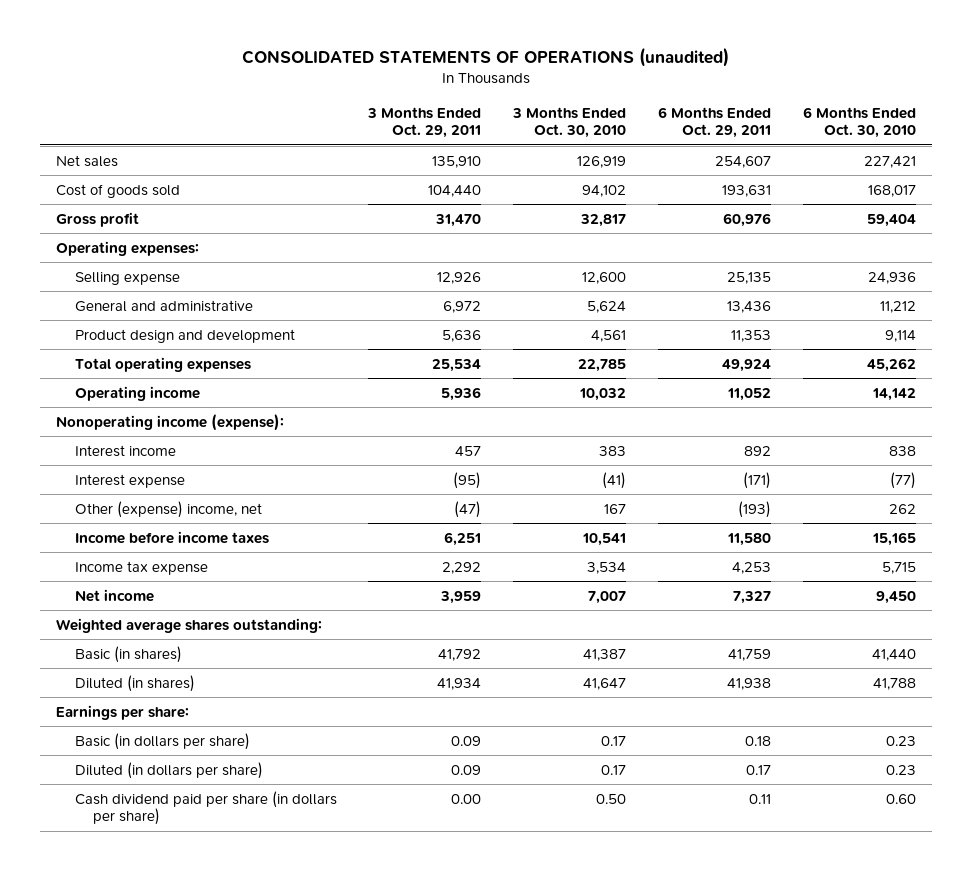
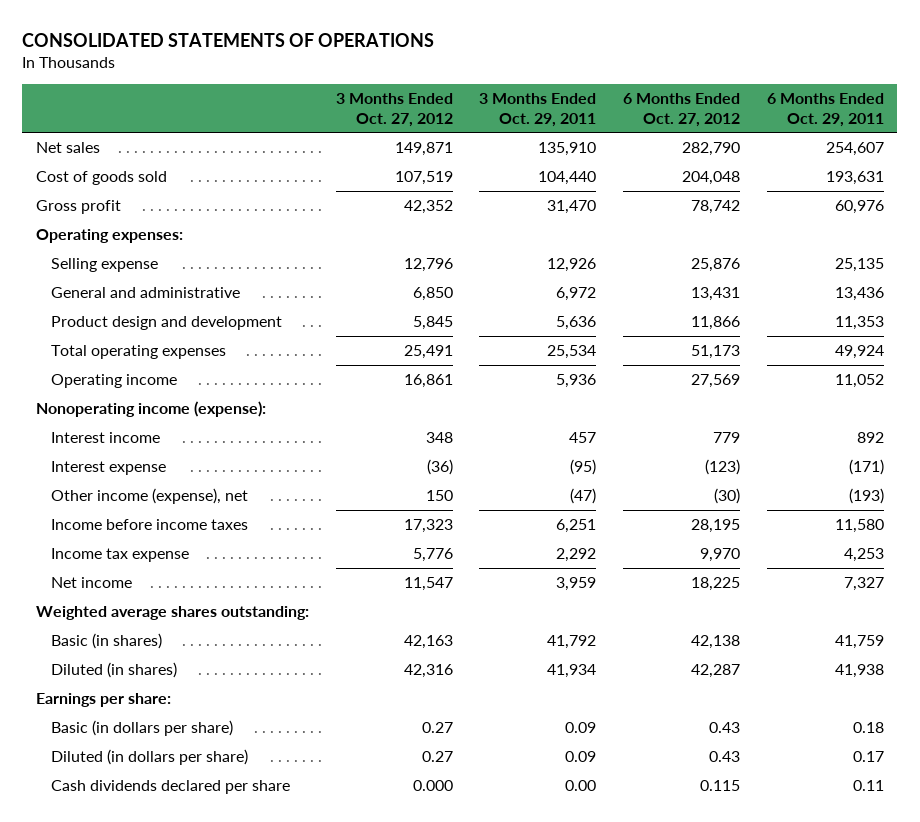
- CONSOLIDATED STATEMENTS OF OPERATIONS (unaudited)
+ CONSOLIDATED STATEMENTS OF OPERATIONS
- | 3 Months Ended Oct. 29, 2011 | 3 Months Ended Oct. 30, 2010 | 6 Months Ended Oct. 29, 2011 | 6 Months Ended Oct. 30, 2010
+ | 3 Months Ended Oct. 27, 2012 | 3 Months Ended Oct. 29, 2011 | 6 Months Ended Oct. 27, 2012 | 6 Months Ended Oct. 29, 2011
- Other (expense) income, net | (47) | 167 | (193) | 262
+ Other income (expense), net | 150 | (47) | (30) | (193)
- Cash dividend paid per share (in dollars per share) | 0.00 | 0.50 | 0.11 | 0.60
+ Cash dividends declared per share | 0.000 | 0.00 | 0.115 | 0.11

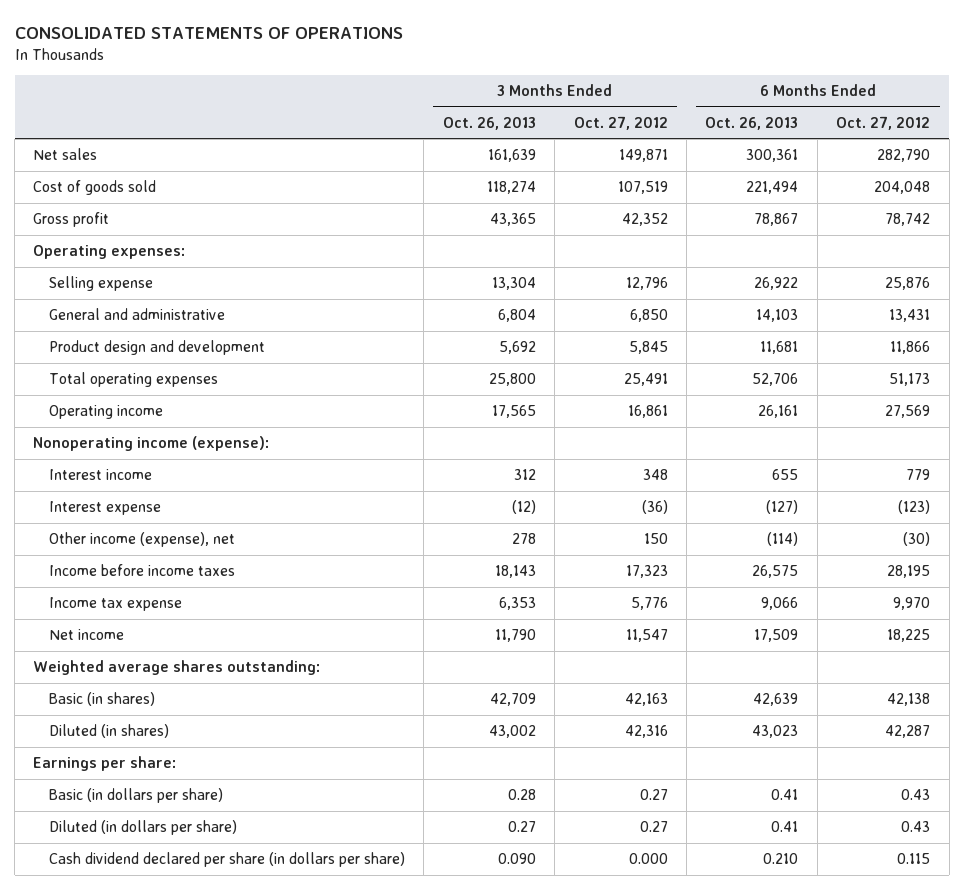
- | 3 Months Ended Oct. 27, 2012 | 3 Months Ended Oct. 29, 2011 | 6 Months Ended Oct. 27, 2012 | 6 Months Ended Oct. 29, 2011
+ | 3 Months Ended Oct. 26, 2013 | 3 Months Ended Oct. 27, 2012 | 6 Months Ended Oct. 26, 2013 | 6 Months Ended Oct. 27, 2012
- Cash dividends declared per share | 0.000 | 0.00 | 0.115 | 0.11
+ Cash dividend declared per share (in dollars per share) | 0.090 | 0.000 | 0.210 | 0.115

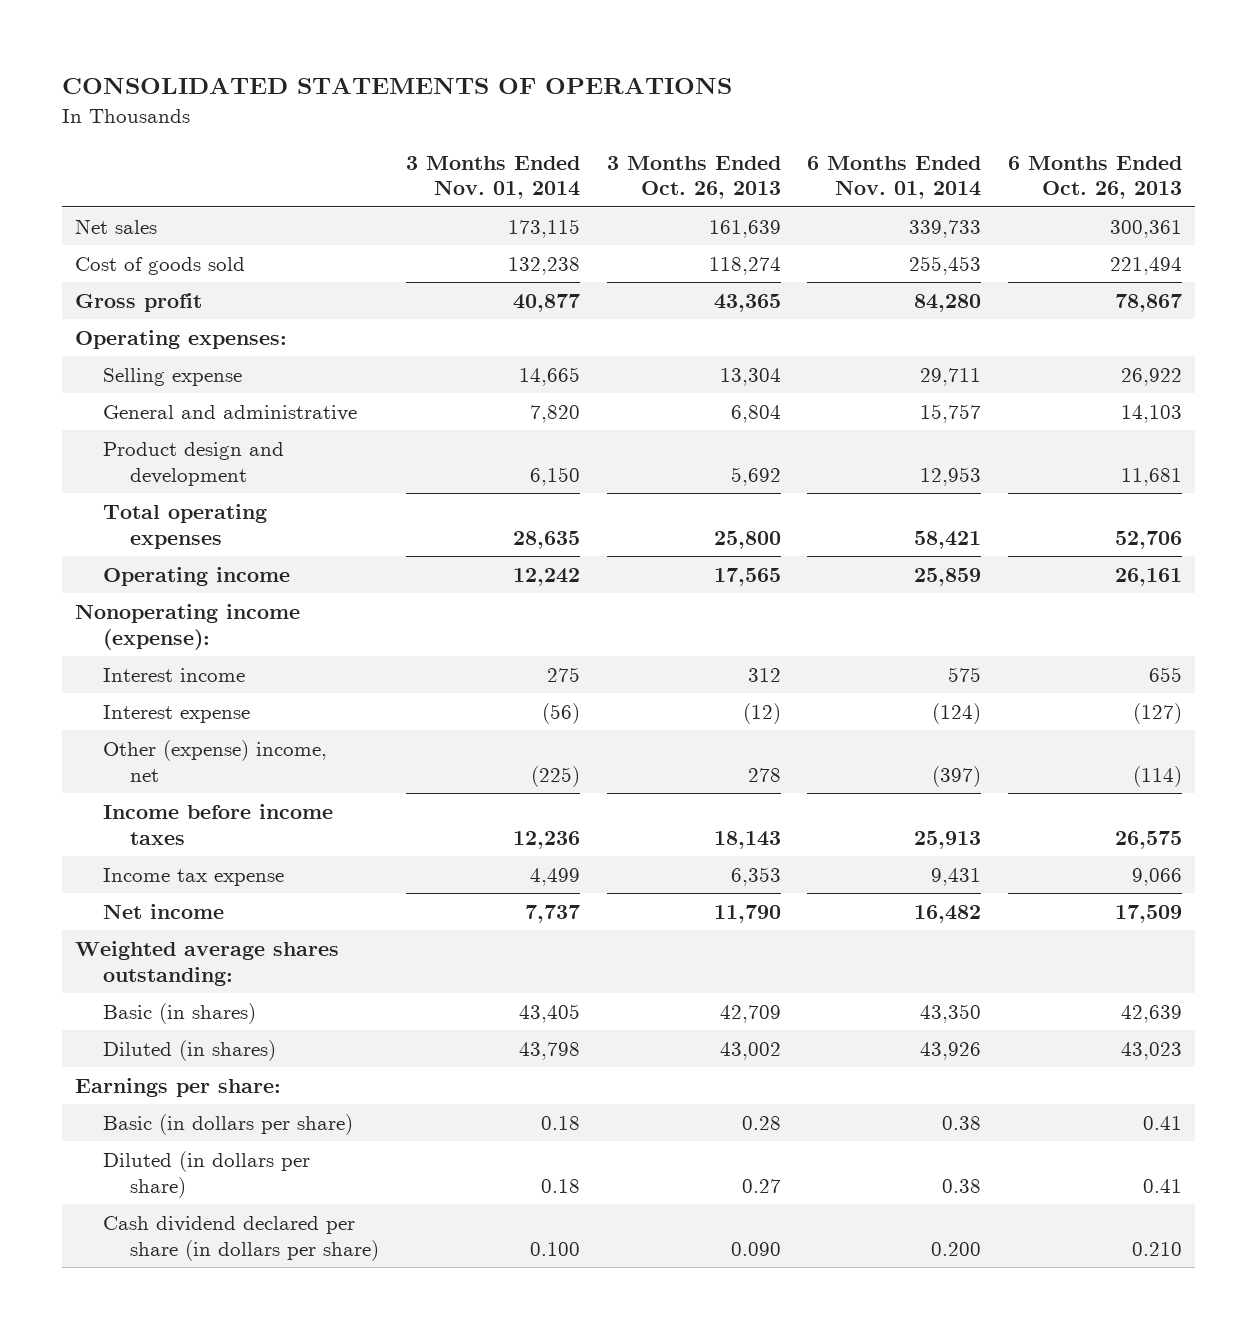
- | 3 Months Ended Oct. 26, 2013 | 3 Months Ended Oct. 27, 2012 | 6 Months Ended Oct. 26, 2013 | 6 Months Ended Oct. 27, 2012
+ | 3 Months Ended Nov. 01, 2014 | 3 Months Ended Oct. 26, 2013 | 6 Months Ended Nov. 01, 2014 | 6 Months Ended Oct. 26, 2013
- Other income (expense), net | 278 | 150 | (114) | (30)
+ Other (expense) income, net | (225) | 278 | (397) | (114)

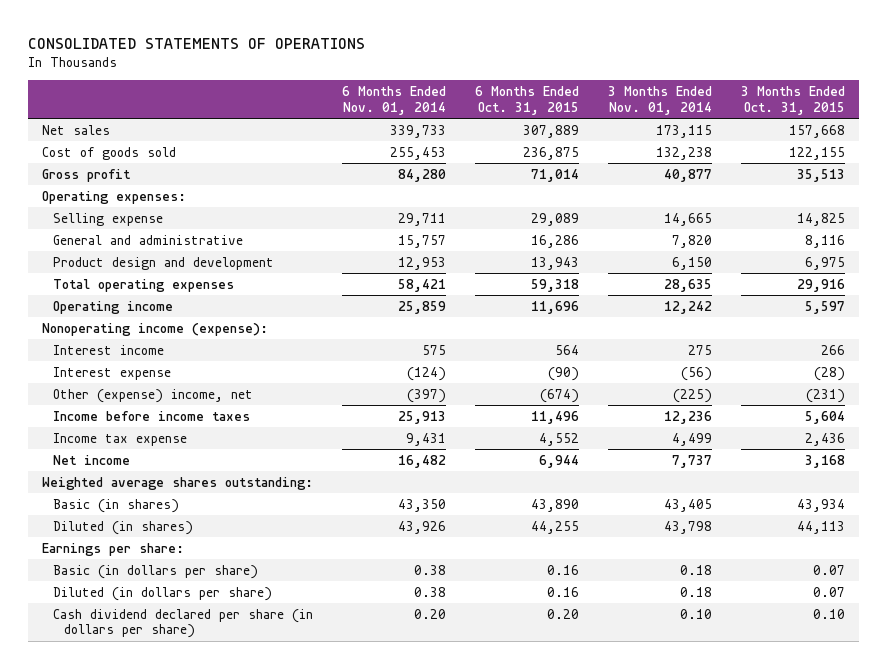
- | 3 Months Ended Nov. 01, 2014 | 3 Months Ended Oct. 26, 2013 | 6 Months Ended Nov. 01, 2014 | 6 Months Ended Oct. 26, 2013
+ | 6 Months Ended Nov. 01, 2014 | 6 Months Ended Oct. 31, 2015 | 3 Months Ended Nov. 01, 2014 | 3 Months Ended Oct. 31, 2015
- Cash dividend declared per share (in dollars per share) | 0.100 | 0.090 | 0.200 | 0.210
+ Cash dividend declared per share (in dollars per share) | 0.20 | 0.20 | 0.10 | 0.10

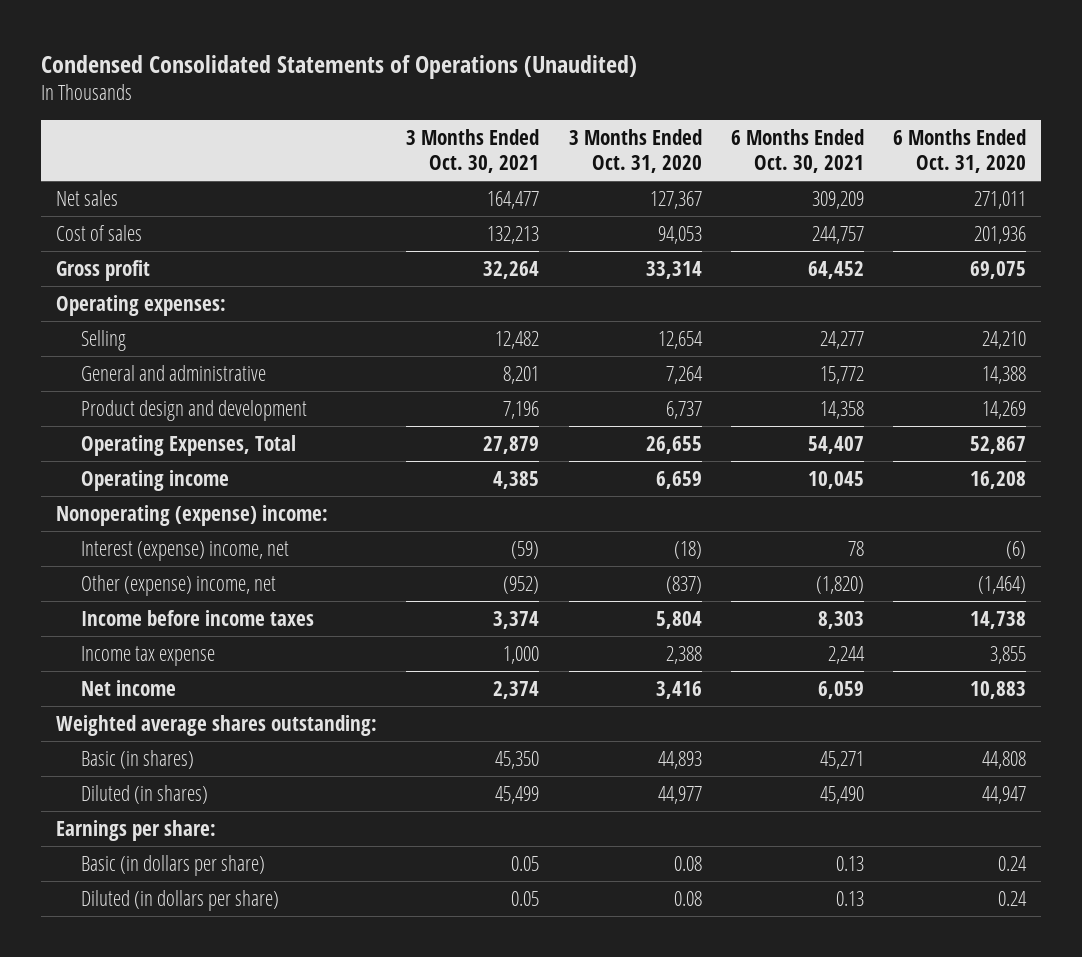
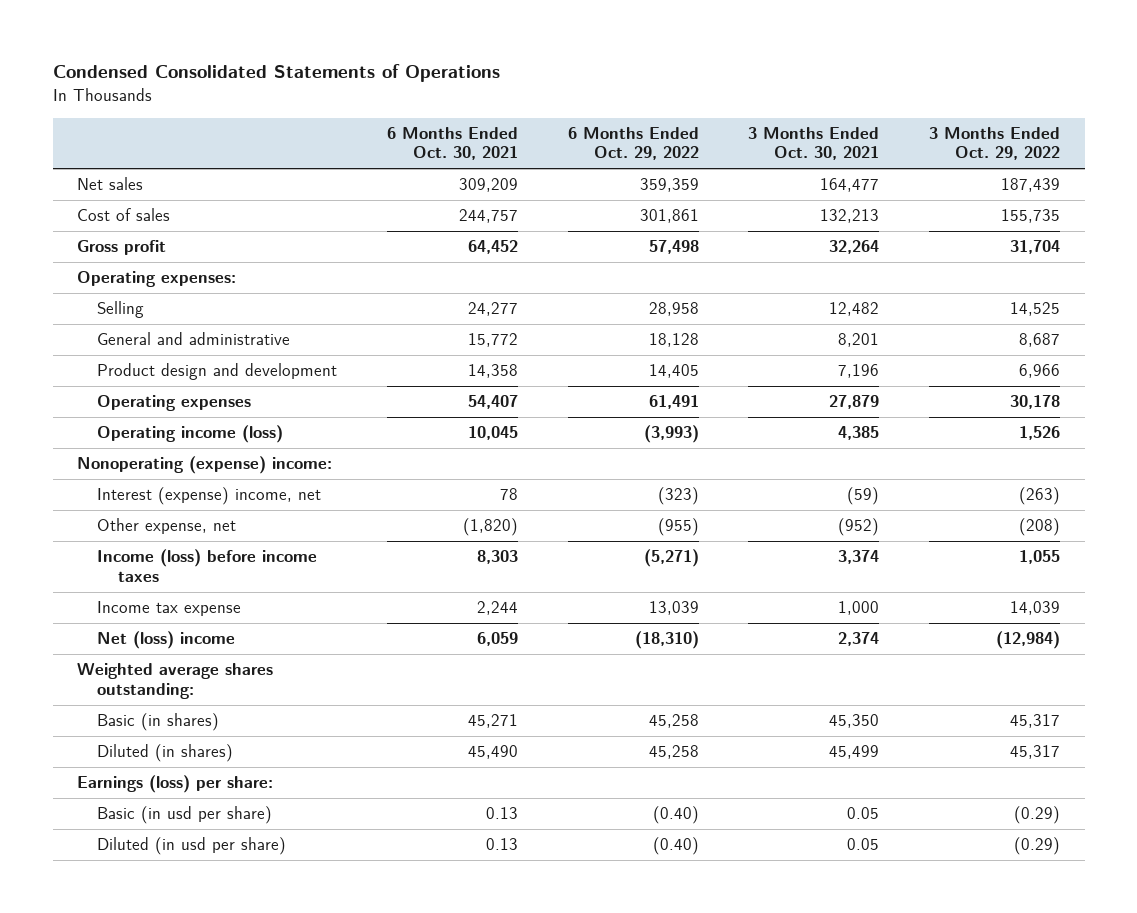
- Condensed Consolidated Statements of Operations (Unaudited)
+ Condensed Consolidated Statements of Operations
- | 3 Months Ended Oct. 30, 2021 | 3 Months Ended Oct. 31, 2020 | 6 Months Ended Oct. 30, 2021 | 6 Months Ended Oct. 31, 2020
+ | 6 Months Ended Oct. 30, 2021 | 6 Months Ended Oct. 29, 2022 | 3 Months Ended Oct. 30, 2021 | 3 Months Ended Oct. 29, 2022
- Operating Expenses, Total | 27,879 | 26,655 | 54,407 | 52,867
- Operating income | 4,385 | 6,659 | 10,045 | 16,208
+ Operating expenses | 54,407 | 61,491 | 27,879 | 30,178
+ Operating income (loss) | 10,045 | (3,993) | 4,385 | 1,526
- Other (expense) income, net | (952) | (837) | (1,820) | (1,464)
- Income before income taxes | 3,374 | 5,804 | 8,303 | 14,738
+ Other expense, net | (1,820) | (955) | (952) | (208)
+ Income (loss) before income taxes | 8,303 | (5,271) | 3,374 | 1,055
- Net income | 2,374 | 3,416 | 6,059 | 10,883
+ Net (loss) income | 6,059 | (18,310) | 2,374 | (12,984)
- Earnings per share:
- Basic (in dollars per share) | 0.05 | 0.08 | 0.13 | 0.24
- Diluted (in dollars per share) | 0.05 | 0.08 | 0.13 | 0.24
+ Earnings (loss) per share:
+ Basic (in usd per share) | 0.13 | (0.40) | 0.05 | (0.29)
+ Diluted (in usd per share) | 0.13 | (0.40) | 0.05 | (0.29)

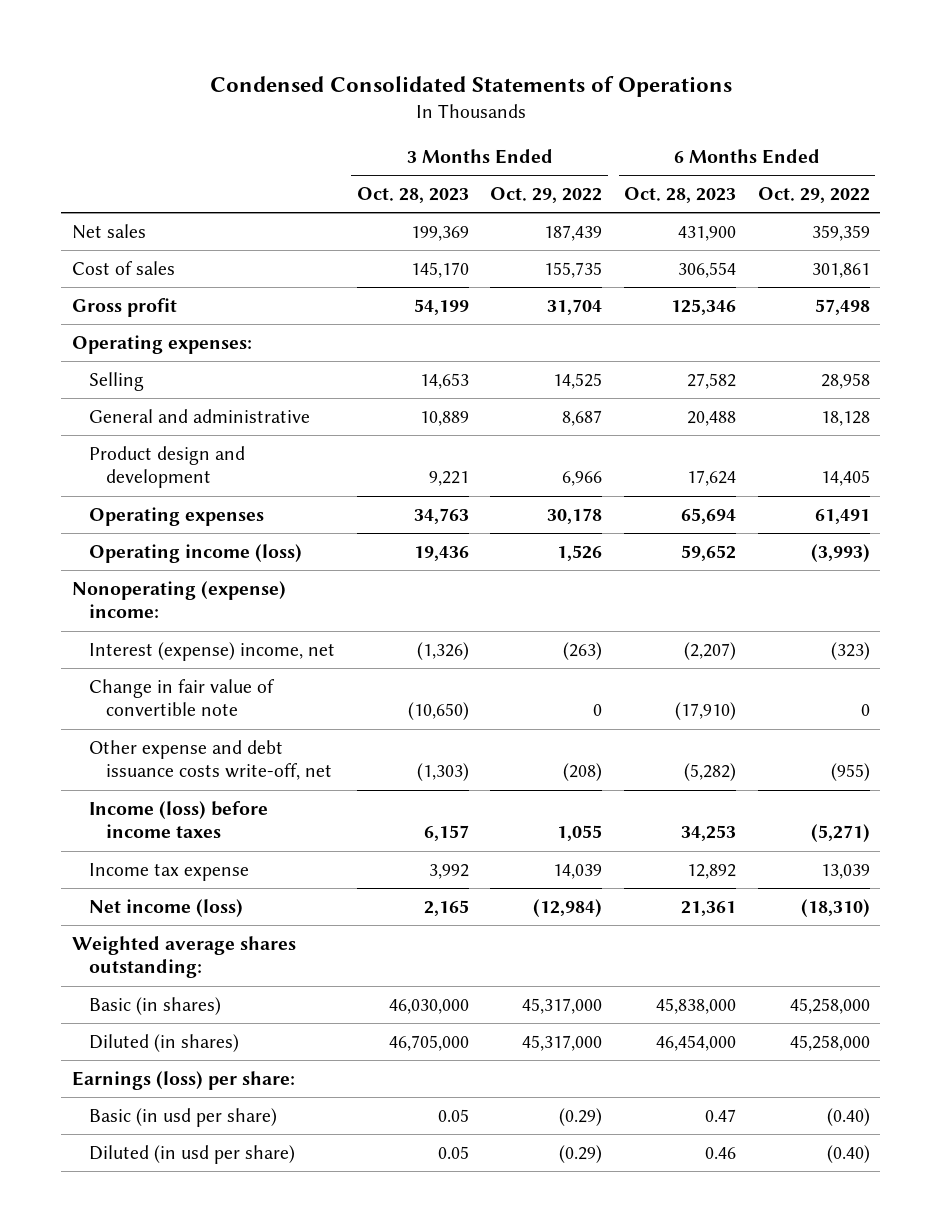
- | 6 Months Ended Oct. 30, 2021 | 6 Months Ended Oct. 29, 2022 | 3 Months Ended Oct. 30, 2021 | 3 Months Ended Oct. 29, 2022
+ | 3 Months Ended Oct. 28, 2023 | 3 Months Ended Oct. 29, 2022 | 6 Months Ended Oct. 28, 2023 | 6 Months Ended Oct. 29, 2022
- Other expense, net | (1,820) | (955) | (952) | (208)
+ Change in fair value of convertible note | (10,650) | 0 | (17,910) | 0
+ Other expense and debt issuance costs write-off, net | (1,303) | (208) | (5,282) | (955)
- Net (loss) income | 6,059 | (18,310) | 2,374 | (12,984)
+ Net income (loss) | 2,165 | (12,984) | 21,361 | (18,310)
- Basic (in shares) | 45,271 | 45,258 | 45,350 | 45,317
- Diluted (in shares) | 45,490 | 45,258 | 45,499 | 45,317
+ Basic (in shares) | 46,030,000 | 45,317,000 | 45,838,000 | 45,258,000
+ Diluted (in shares) | 46,705,000 | 45,317,000 | 46,454,000 | 45,258,000

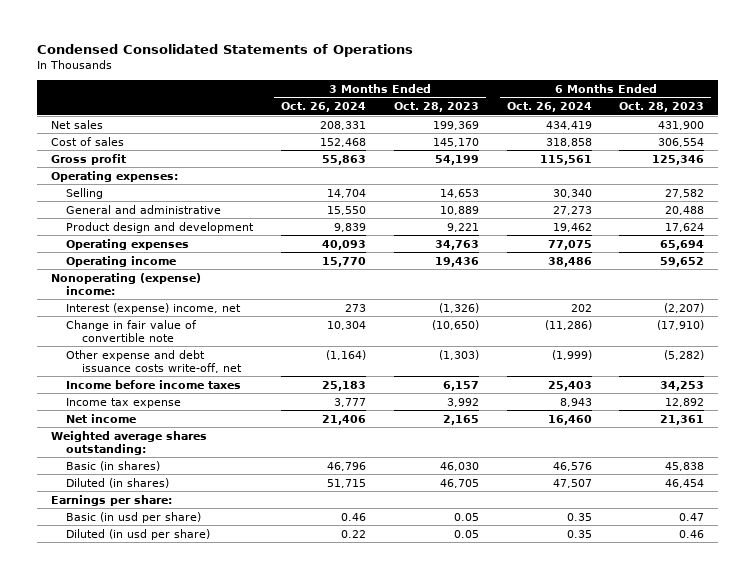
- | 3 Months Ended Oct. 28, 2023 | 3 Months Ended Oct. 29, 2022 | 6 Months Ended Oct. 28, 2023 | 6 Months Ended Oct. 29, 2022
+ | 3 Months Ended Oct. 26, 2024 | 3 Months Ended Oct. 28, 2023 | 6 Months Ended Oct. 26, 2024 | 6 Months Ended Oct. 28, 2023
- Operating income (loss) | 19,436 | 1,526 | 59,652 | (3,993)
+ Operating income | 15,770 | 19,436 | 38,486 | 59,652
- Income (loss) before income taxes | 6,157 | 1,055 | 34,253 | (5,271)
+ Income before income taxes | 25,183 | 6,157 | 25,403 | 34,253
- Net income (loss) | 2,165 | (12,984) | 21,361 | (18,310)
+ Net income | 21,406 | 2,165 | 16,460 | 21,361
- Basic (in shares) | 46,030,000 | 45,317,000 | 45,838,000 | 45,258,000
- Diluted (in shares) | 46,705,000 | 45,317,000 | 46,454,000 | 45,258,000
- Earnings (loss) per share:
+ Basic (in shares) | 46,796 | 46,030 | 46,576 | 45,838
+ Diluted (in shares) | 51,715 | 46,705 | 47,507 | 46,454
+ Earnings per share:

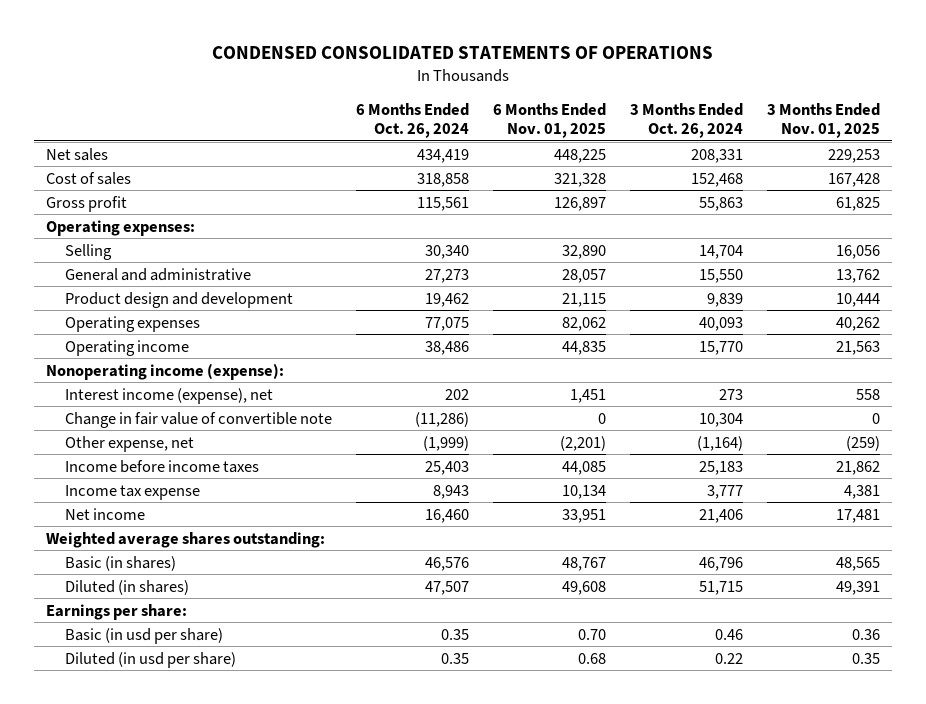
- Condensed Consolidated Statements of Operations
+ CONDENSED CONSOLIDATED STATEMENTS OF OPERATIONS
- | 3 Months Ended Oct. 26, 2024 | 3 Months Ended Oct. 28, 2023 | 6 Months Ended Oct. 26, 2024 | 6 Months Ended Oct. 28, 2023
+ | 6 Months Ended Oct. 26, 2024 | 6 Months Ended Nov. 01, 2025 | 3 Months Ended Oct. 26, 2024 | 3 Months Ended Nov. 01, 2025
- Nonoperating (expense) income:
- Interest (expense) income, net | 273 | (1,326) | 202 | (2,207)
+ Nonoperating income (expense):
+ Interest income (expense), net | 202 | 1,451 | 273 | 558
- Other expense and debt issuance costs write-off, net | (1,164) | (1,303) | (1,999) | (5,282)
+ Other expense, net | (1,999) | (2,201) | (1,164) | (259)

